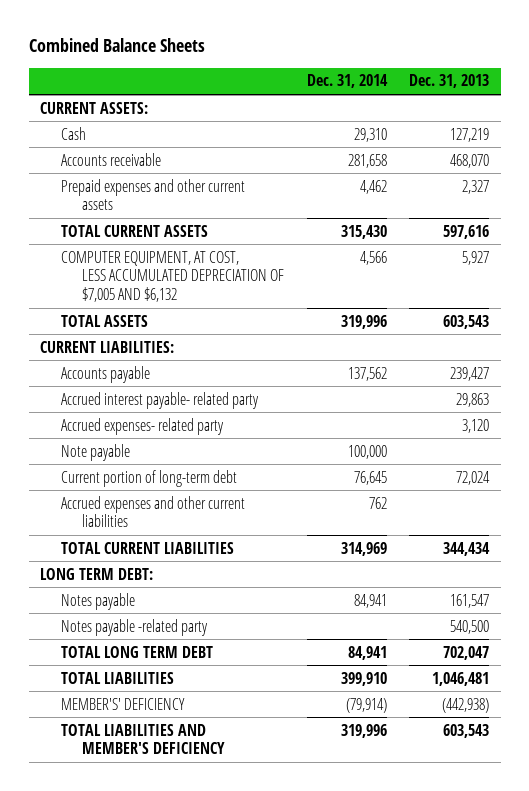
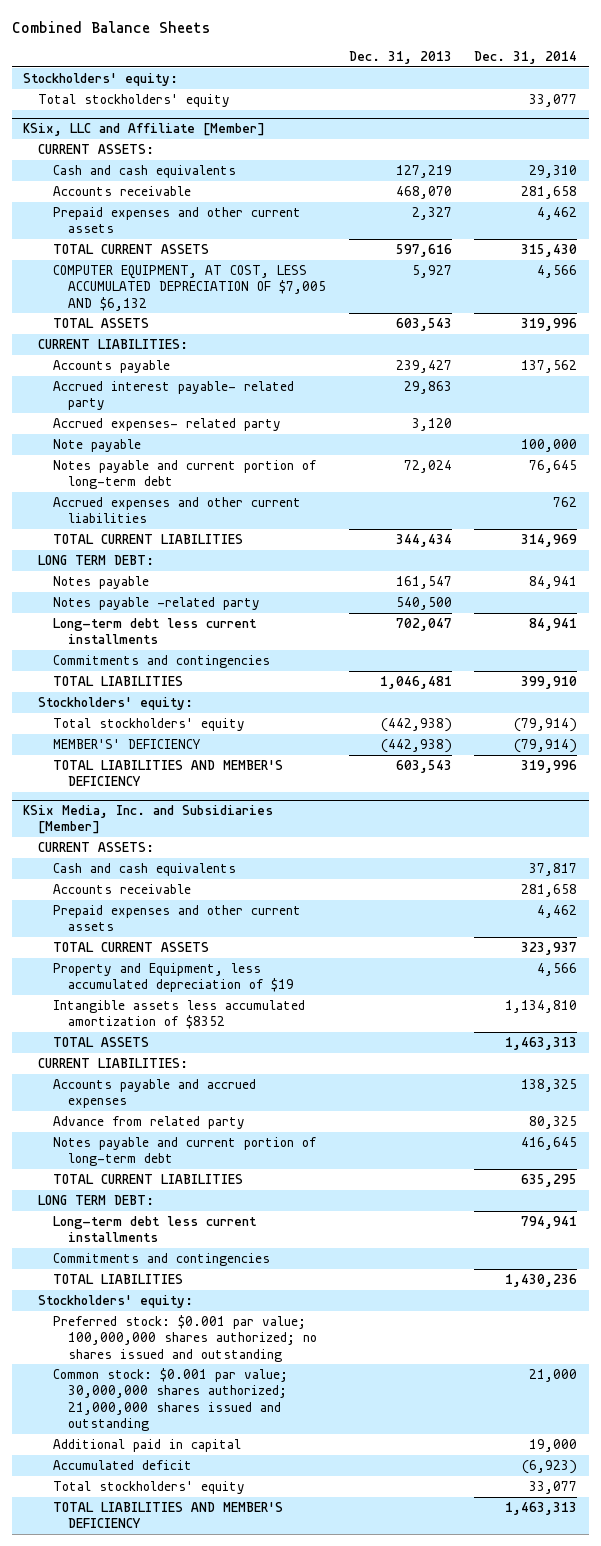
- | Dec. 31, 2014 | Dec. 31, 2013
+ | Dec. 31, 2013 | Dec. 31, 2014
+ Stockholders' equity:
+ Total stockholders' equity | | 33,077
+ KSix, LLC and Affiliate [Member]
- Cash | 29,310 | 127,219
+ Cash and cash equivalents | 127,219 | 29,310
- Current portion of long-term debt | 76,645 | 72,024
+ Notes payable and current portion of long-term debt | 72,024 | 76,645
- TOTAL LONG TERM DEBT | 84,941 | 702,047
+ Long-term debt less current installments | 702,047 | 84,941
+ Commitments and contingencies
+ Stockholders' equity:
+ Total stockholders' equity | (442,938) | (79,914)
+ KSix Media, Inc. and Subsidiaries [Member]
+ CURRENT ASSETS:
+ Cash and cash equivalents | | 37,817
+ Accounts receivable | | 281,658
+ Prepaid expenses and other current assets | | 4,462
+ TOTAL CURRENT ASSETS | | 323,937
+ Property and Equipment, less accumulated depreciation of $19 | | 4,566
+ Intangible assets less accumulated amortization of $8352 | | 1,134,810
+ TOTAL ASSETS | | 1,463,313
+ CURRENT LIABILITIES:
+ Accounts payable and accrued expenses | | 138,325
+ Advance from related party | | 80,325
+ Notes payable and current portion of long-term debt | | 416,645
+ TOTAL CURRENT LIABILITIES | | 635,295
+ LONG TERM DEBT:
+ Long-term debt less current installments | | 794,941
+ Commitments and contingencies
+ TOTAL LIABILITIES | | 1,430,236
+ Stockholders' equity:
+ Preferred stock: $0.001 par value; 100,000,000 shares authorized; no shares issued and outstanding
+ Common stock: $0.001 par value; 30,000,000 shares authorized; 21,000,000 shares issued and outstanding | | 21,000
+ Additional paid in capital | | 19,000
+ Accumulated deficit | | (6,923)
+ Total stockholders' equity | | 33,077
+ TOTAL LIABILITIES AND MEMBER'S DEFICIENCY | | 1,463,313

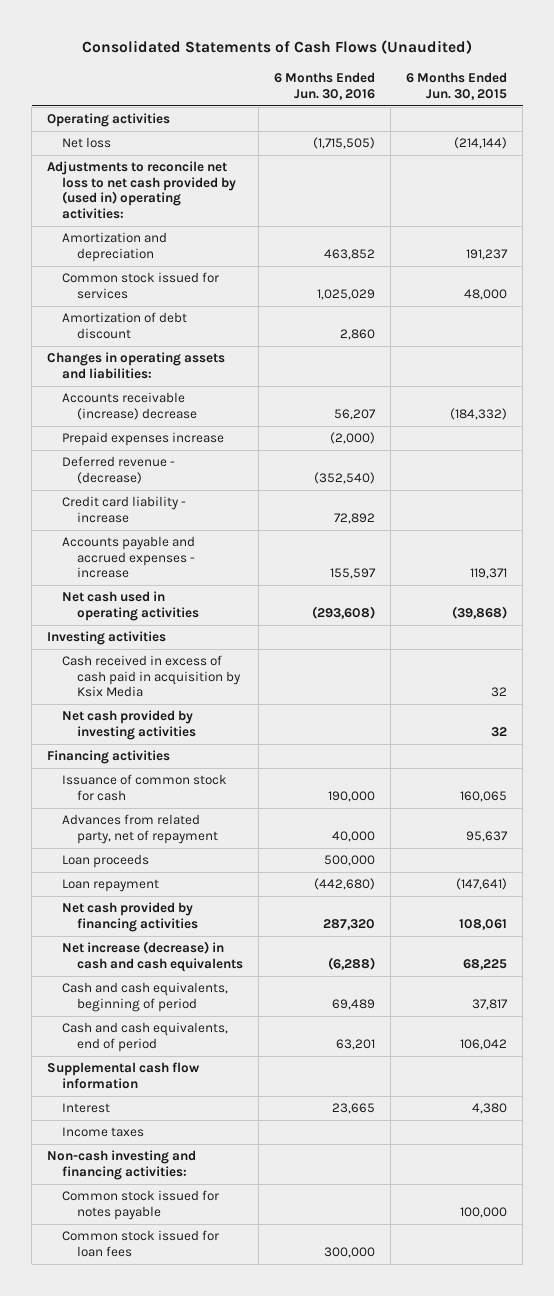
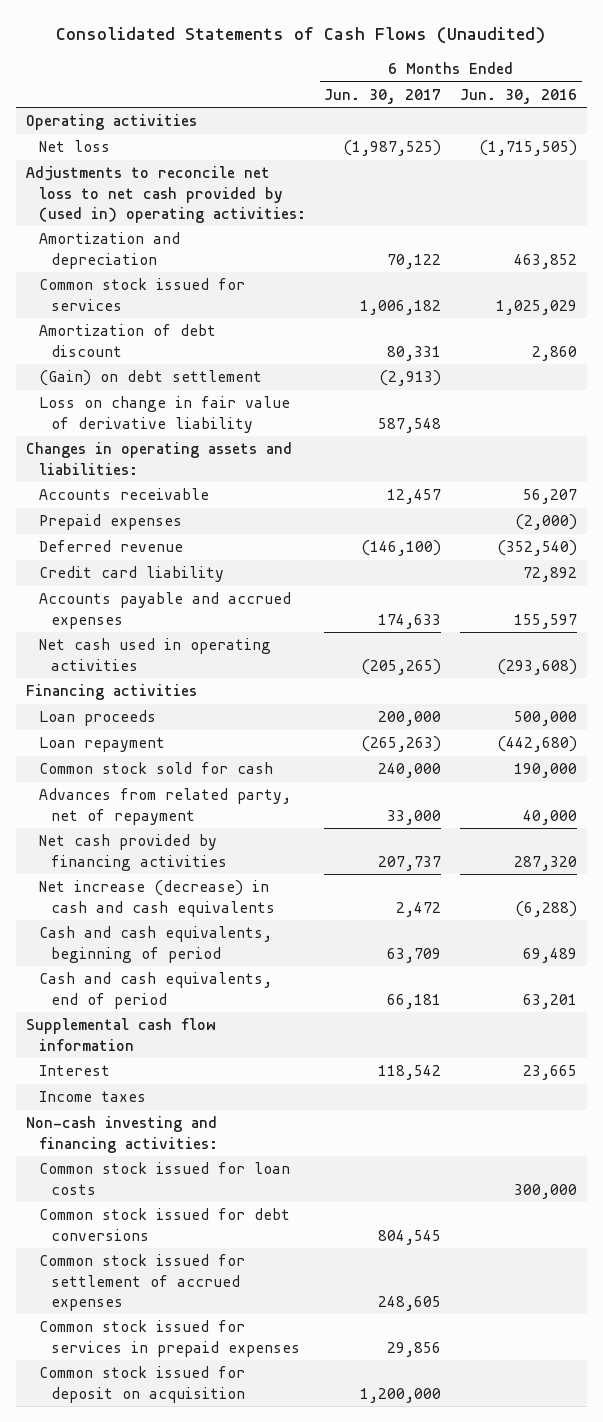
- | 6 Months Ended Jun. 30, 2016 | 6 Months Ended Jun. 30, 2015
+ | 6 Months Ended Jun. 30, 2017 | 6 Months Ended Jun. 30, 2016
+ (Gain) on debt settlement | (2,913) |
+ Loss on change in fair value of derivative liability | 587,548 |
- Accounts receivable (increase) decrease | 56,207 | (184,332)
- Prepaid expenses increase | (2,000) |
- Deferred revenue - (decrease) | (352,540) |
- Credit card liability - increase | 72,892 |
- Accounts payable and accrued expenses - increase | 155,597 | 119,371
+ Accounts receivable | 12,457 | 56,207
+ Prepaid expenses | | (2,000)
+ Deferred revenue | (146,100) | (352,540)
+ Credit card liability | | 72,892
+ Accounts payable and accrued expenses | 174,633 | 155,597
- Investing activities
- Cash received in excess of cash paid in acquisition by Ksix Media | | 32
- Net cash provided by investing activities | | 32
- Issuance of common stock for cash | 190,000 | 160,065
+ Common stock sold for cash | 240,000 | 190,000
moved down: Advances from related party, net of repayment | 33,000 | 40,000
- Common stock issued for notes payable | | 100,000
- Common stock issued for loan fees | 300,000 |
+ Common stock issued for loan costs | | 300,000
+ Common stock issued for debt conversions | 804,545 |
+ Common stock issued for settlement of accrued expenses | 248,605 |
+ Common stock issued for services in prepaid expenses | 29,856 |
+ Common stock issued for deposit on acquisition | 1,200,000 |

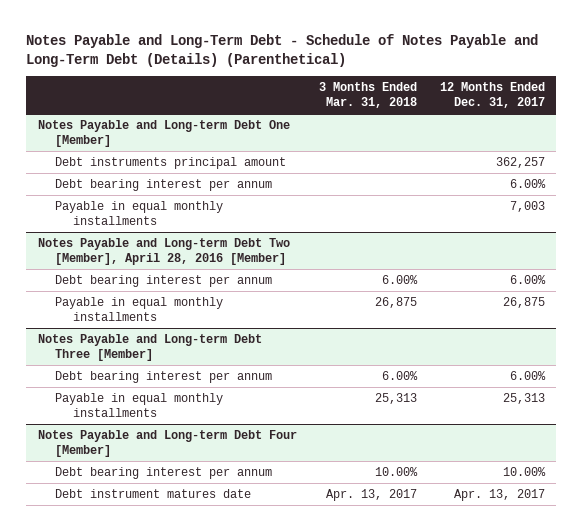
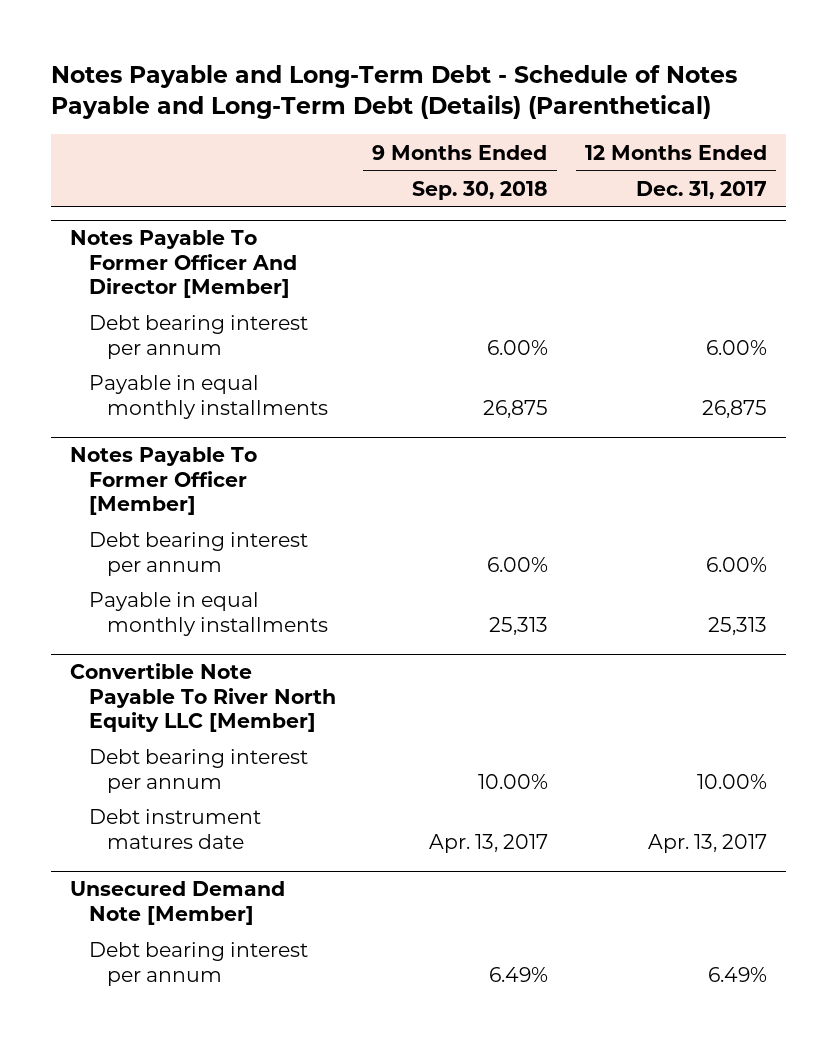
- | 3 Months Ended Mar. 31, 2018 | 12 Months Ended Dec. 31, 2017
+ | 9 Months Ended Sep. 30, 2018 | 12 Months Ended Dec. 31, 2017
- Notes Payable and Long-term Debt One [Member]
- Debt instruments principal amount | | 362,257
- Debt bearing interest per annum | | 6.00%
- Payable in equal monthly installments | | 7,003
- Notes Payable and Long-term Debt Two [Member], April 28, 2016 [Member]
+ Notes Payable To Former Officer And Director [Member]
- Notes Payable and Long-term Debt Three [Member]
+ Notes Payable To Former Officer [Member]
- Notes Payable and Long-term Debt Four [Member]
+ Convertible Note Payable To River North Equity LLC [Member]
+ Unsecured Demand Note [Member]
+ Debt bearing interest per annum | 6.49% | 6.49%

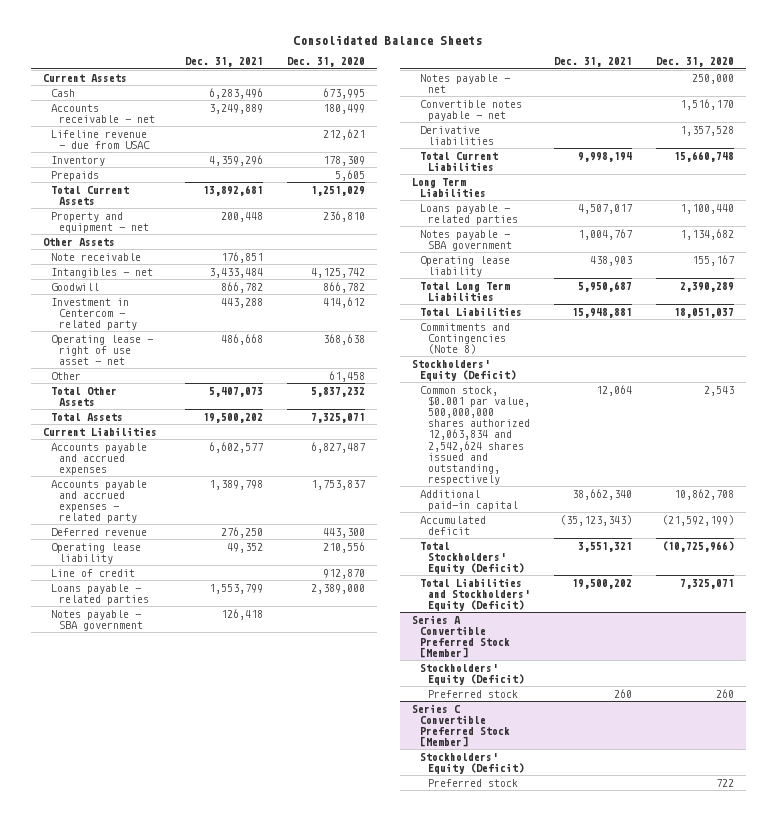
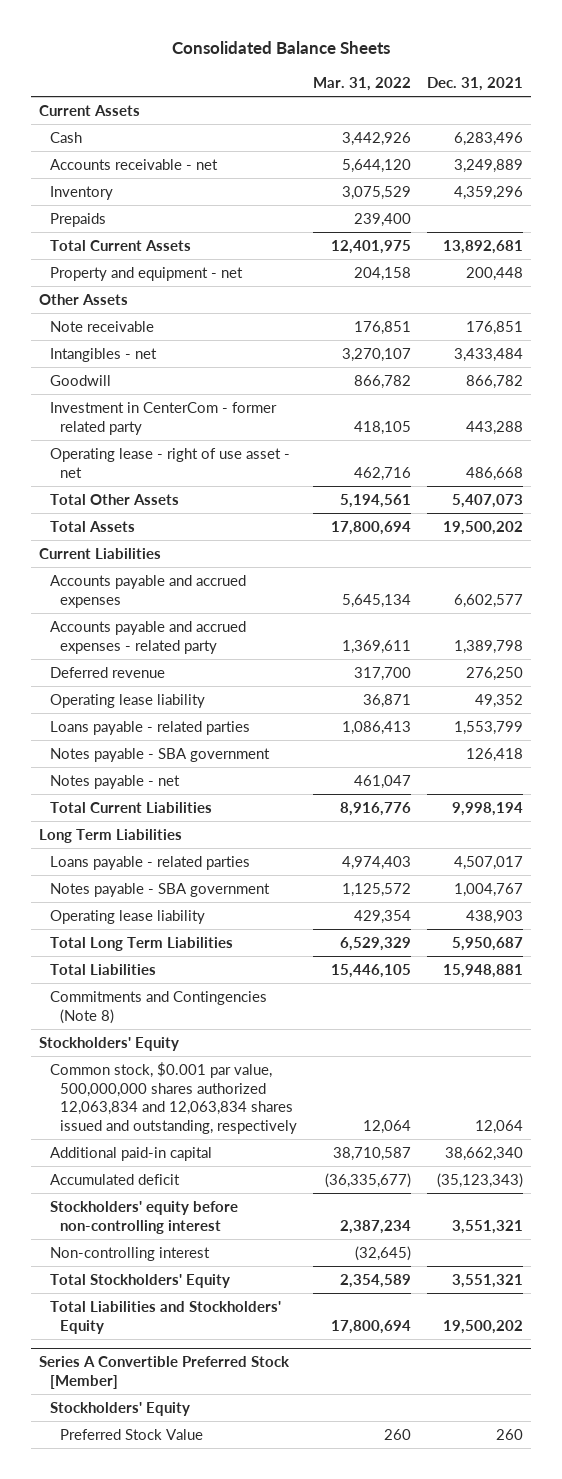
- | Dec. 31, 2021 | Dec. 31, 2020
+ | Mar. 31, 2022 | Dec. 31, 2021
- Lifeline revenue - due from USAC | | 212,621
- Investment in Centercom - related party | 443,288 | 414,612
+ Investment in CenterCom - former related party | 418,105 | 443,288
- Other | | 61,458
- Line of credit | | 912,870
- Convertible notes payable - net | | 1,516,170
- Derivative liabilities | | 1,357,528
- Stockholders' Equity (Deficit)
- Common stock, $0.001 par value, 500,000,000 shares authorized 12,063,834 and 2,542,624 shares issued and outstanding, respectively | 12,064 | 2,543
+ Stockholders' Equity
+ Common stock, $0.001 par value, 500,000,000 shares authorized 12,063,834 and 12,063,834 shares issued and outstanding, respectively | 12,064 | 12,064
- Total Stockholders' Equity (Deficit) | 3,551,321 | (10,725,966)
- Total Liabilities and Stockholders' Equity (Deficit) | 19,500,202 | 7,325,071
+ Stockholders' equity before non-controlling interest | 2,387,234 | 3,551,321
+ Non-controlling interest | (32,645) |
+ Total Stockholders' Equity | 2,354,589 | 3,551,321
+ Total Liabilities and Stockholders' Equity | 17,800,694 | 19,500,202
@ Series A Convertible Preferred Stock [Member]
- Stockholders' Equity (Deficit)
- Preferred stock | 260 | 260
- Series C Convertible Preferred Stock [Member]
- Stockholders' Equity (Deficit)
- Preferred stock | | 722
@ Series A Convertible Preferred Stock [Member]
+ Stockholders' Equity
+ Preferred Stock Value | 260 | 260

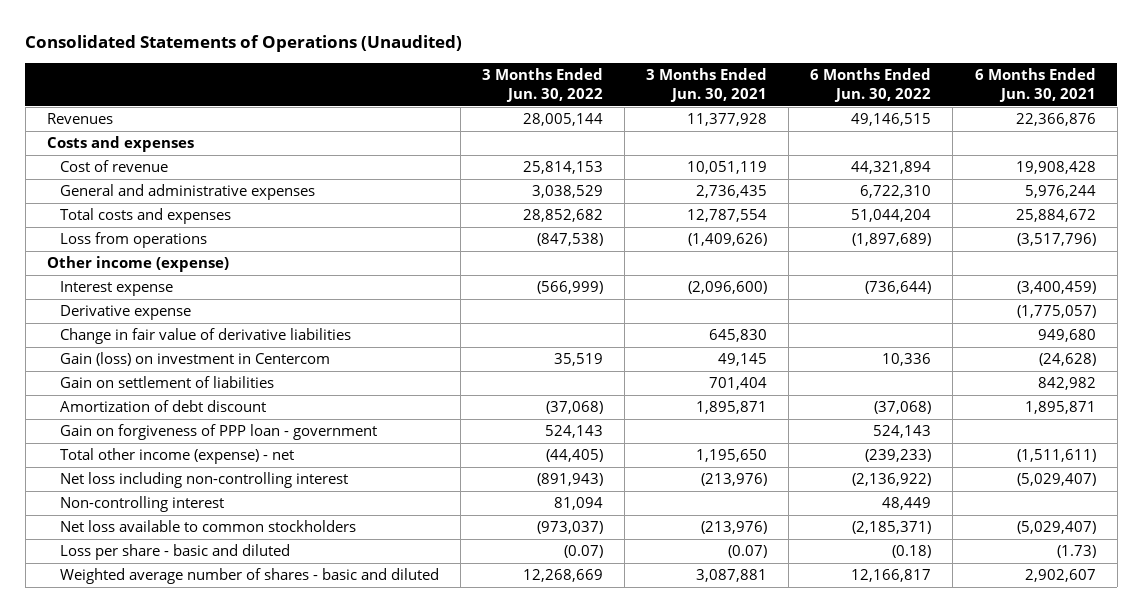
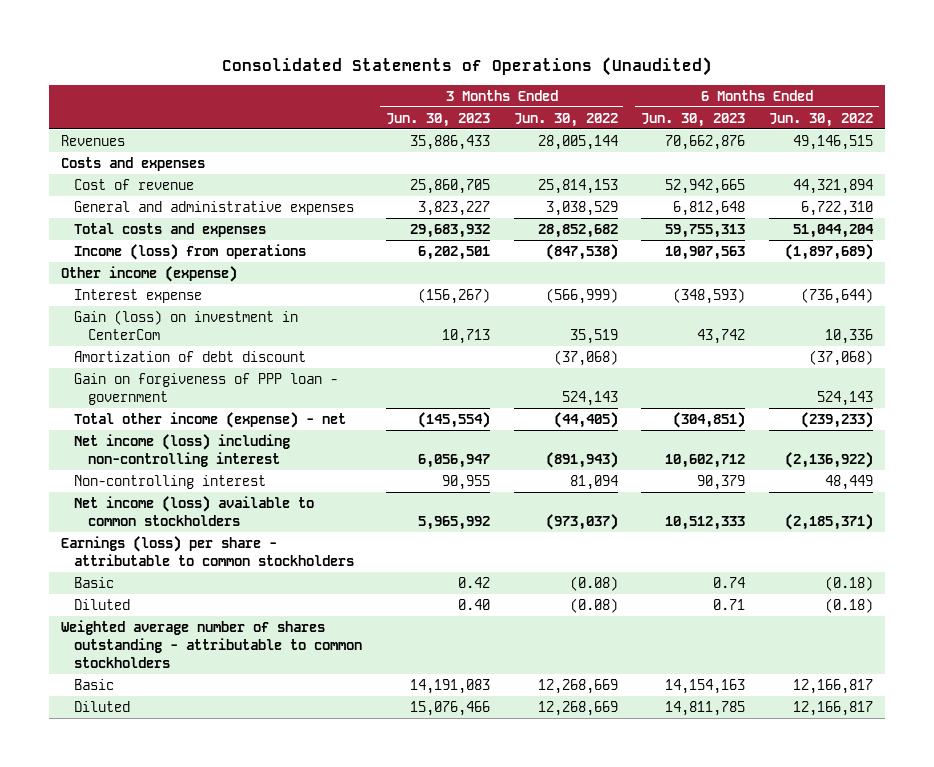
- | 3 Months Ended Jun. 30, 2022 | 3 Months Ended Jun. 30, 2021 | 6 Months Ended Jun. 30, 2022 | 6 Months Ended Jun. 30, 2021
+ | 3 Months Ended Jun. 30, 2023 | 3 Months Ended Jun. 30, 2022 | 6 Months Ended Jun. 30, 2023 | 6 Months Ended Jun. 30, 2022
- Loss from operations | (847,538) | (1,409,626) | (1,897,689) | (3,517,796)
+ Income (loss) from operations | 6,202,501 | (847,538) | 10,907,563 | (1,897,689)
- Derivative expense | | | | (1,775,057)
- Change in fair value of derivative liabilities | | 645,830 | | 949,680
- Gain (loss) on investment in Centercom | 35,519 | 49,145 | 10,336 | (24,628)
- Gain on settlement of liabilities | | 701,404 | | 842,982
+ Gain (loss) on investment in CenterCom | 10,713 | 35,519 | 43,742 | 10,336
- Net loss including non-controlling interest | (891,943) | (213,976) | (2,136,922) | (5,029,407)
+ Net income (loss) including non-controlling interest | 6,056,947 | (891,943) | 10,602,712 | (2,136,922)
- Net loss available to common stockholders | (973,037) | (213,976) | (2,185,371) | (5,029,407)
- Loss per share - basic and diluted | (0.07) | (0.07) | (0.18) | (1.73)
- Weighted average number of shares - basic and diluted | 12,268,669 | 3,087,881 | 12,166,817 | 2,902,607
+ Net income (loss) available to common stockholders | 5,965,992 | (973,037) | 10,512,333 | (2,185,371)
+ Earnings (loss) per share - attributable to common stockholders
+ Basic | 0.42 | (0.08) | 0.74 | (0.18)
+ Diluted | 0.40 | (0.08) | 0.71 | (0.18)
+ Weighted average number of shares outstanding - attributable to common stockholders
+ Basic | 14,191,083 | 12,268,669 | 14,154,163 | 12,166,817
+ Diluted | 15,076,466 | 12,268,669 | 14,811,785 | 12,166,817

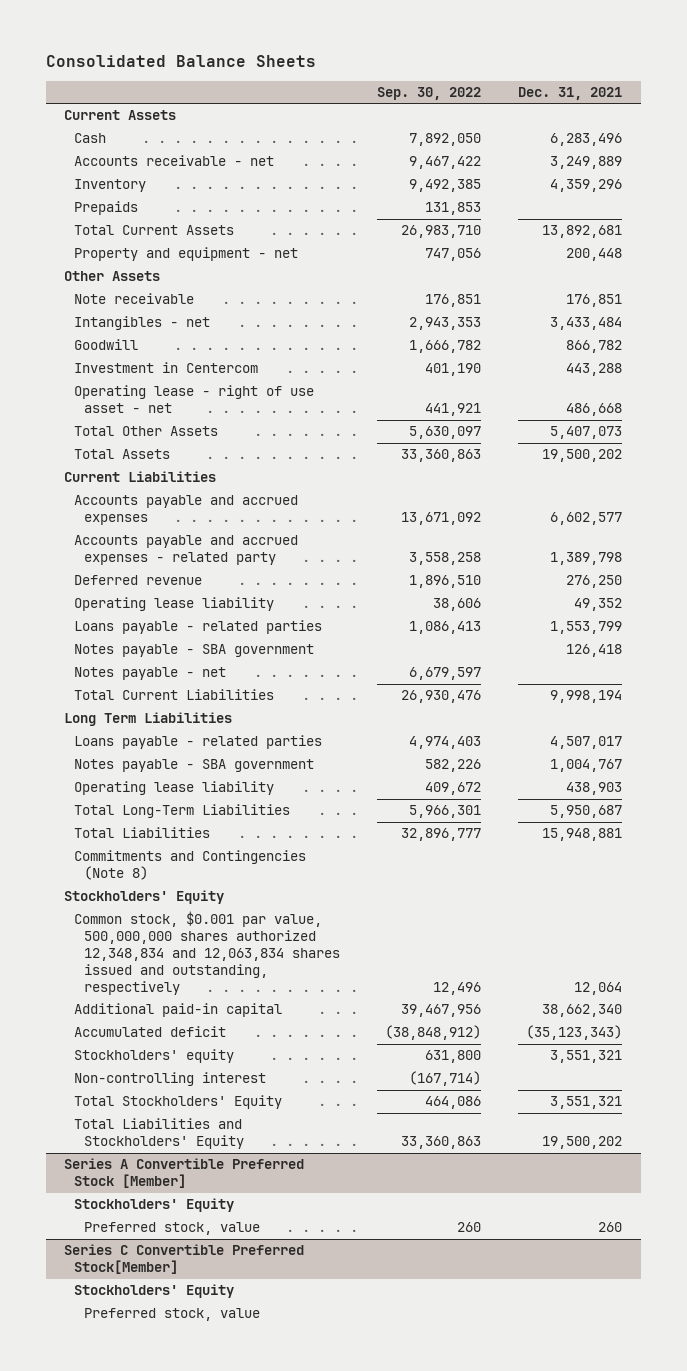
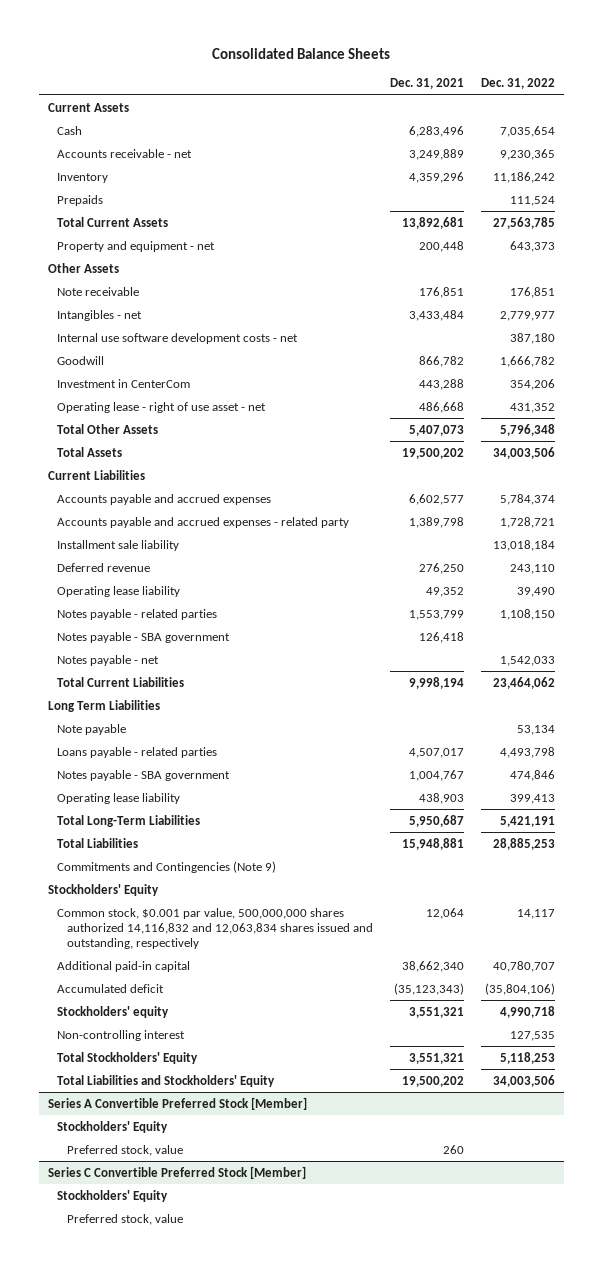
- | Sep. 30, 2022 | Dec. 31, 2021
+ | Dec. 31, 2021 | Dec. 31, 2022
+ Internal use software development costs - net | | 387,180
- Investment in Centercom | 401,190 | 443,288
+ Investment in CenterCom | 443,288 | 354,206
+ Installment sale liability | | 13,018,184
- Loans payable - related parties | 1,086,413 | 1,553,799
+ Notes payable - related parties | 1,553,799 | 1,108,150
+ Note payable | | 53,134
- Commitments and Contingencies (Note 8)
+ Commitments and Contingencies (Note 9)
- Common stock, $0.001 par value, 500,000,000 shares authorized 12,348,834 and 12,063,834 shares issued and outstanding, respectively | 12,496 | 12,064
+ Common stock, $0.001 par value, 500,000,000 shares authorized 14,116,832 and 12,063,834 shares issued and outstanding, respectively | 12,064 | 14,117
- Series C Convertible Preferred Stock[Member]
+ Series C Convertible Preferred Stock [Member]

